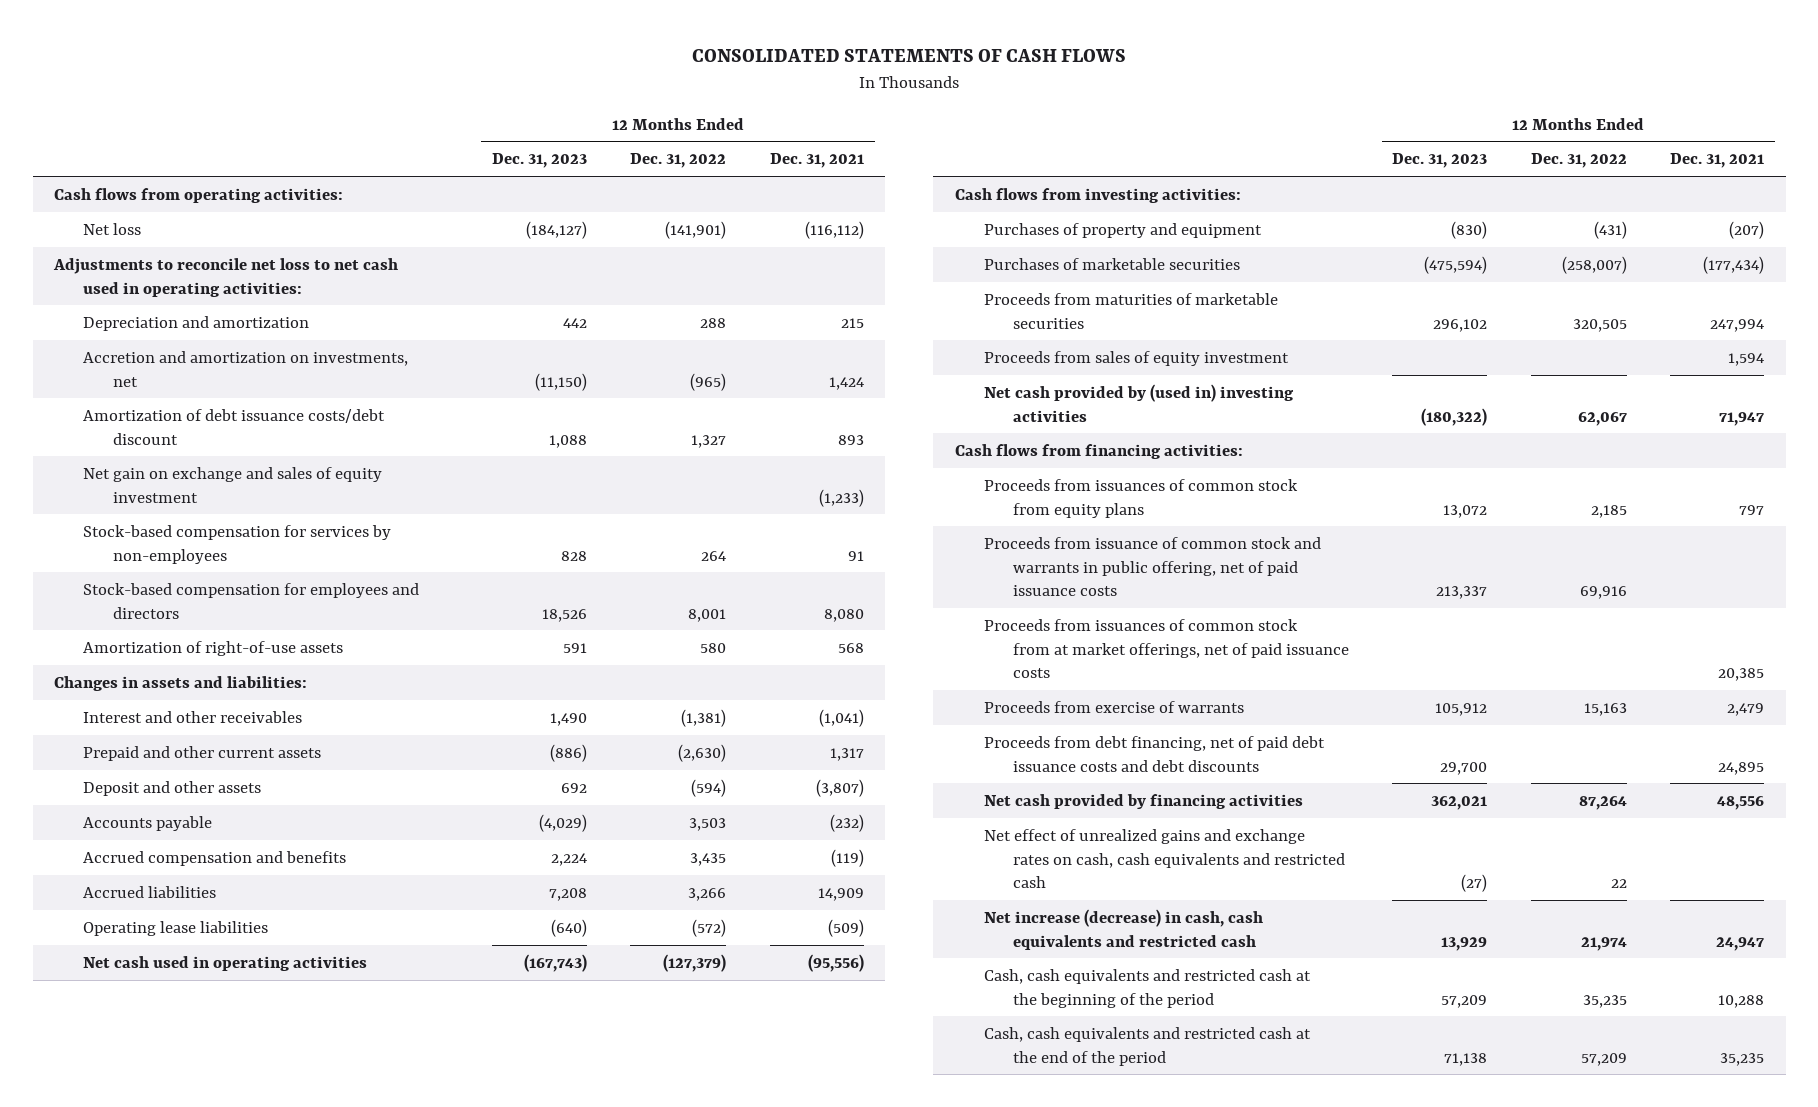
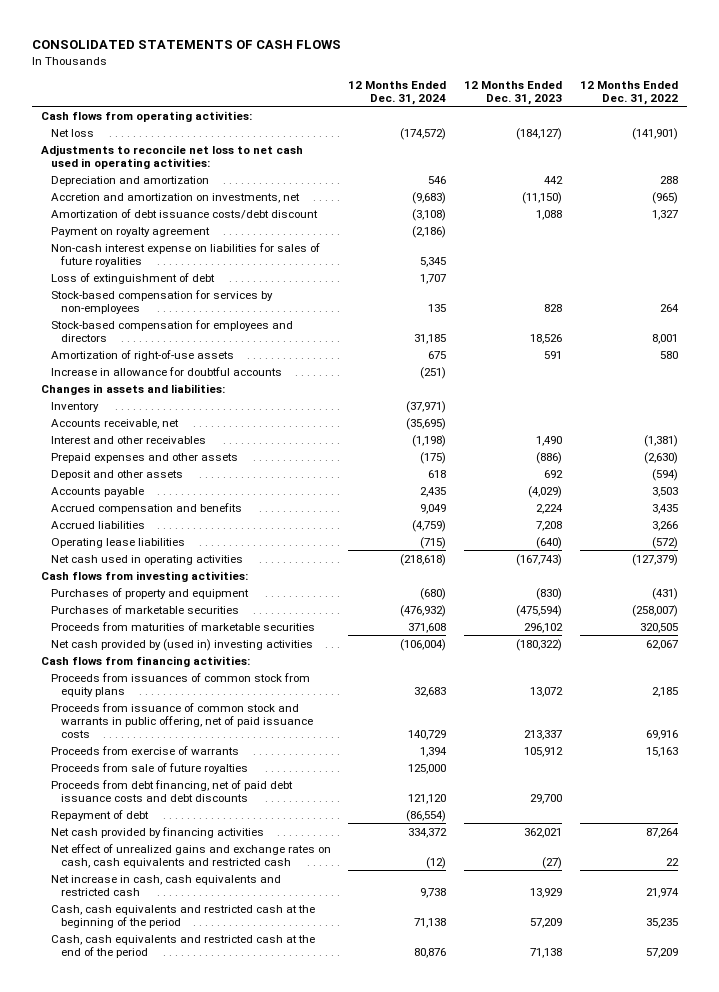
- | 12 Months Ended Dec. 31, 2023 | 12 Months Ended Dec. 31, 2022 | 12 Months Ended Dec. 31, 2021
+ | 12 Months Ended Dec. 31, 2024 | 12 Months Ended Dec. 31, 2023 | 12 Months Ended Dec. 31, 2022
- Net gain on exchange and sales of equity investment | | | (1,233)
+ Payment on royalty agreement | (2,186) | |
+ Non-cash interest expense on liabilities for sales of future royalities | 5,345 | |
+ Loss of extinguishment of debt | 1,707 | |
+ Increase in allowance for doubtful accounts | (251) | |
+ Inventory | (37,971) | |
+ Accounts receivable, net | (35,695) | |
- Prepaid and other current assets | (886) | (2,630) | 1,317
+ Prepaid expenses and other assets | (175) | (886) | (2,630)
- Proceeds from sales of equity investment | | | 1,594
- Proceeds from issuances of common stock from at market offerings, net of paid issuance costs | | | 20,385
+ Proceeds from sale of future royalties | 125,000 | |
+ Repayment of debt | (86,554) | |
- Net increase (decrease) in cash, cash equivalents and restricted cash | 13,929 | 21,974 | 24,947
+ Net increase in cash, cash equivalents and restricted cash | 9,738 | 13,929 | 21,974

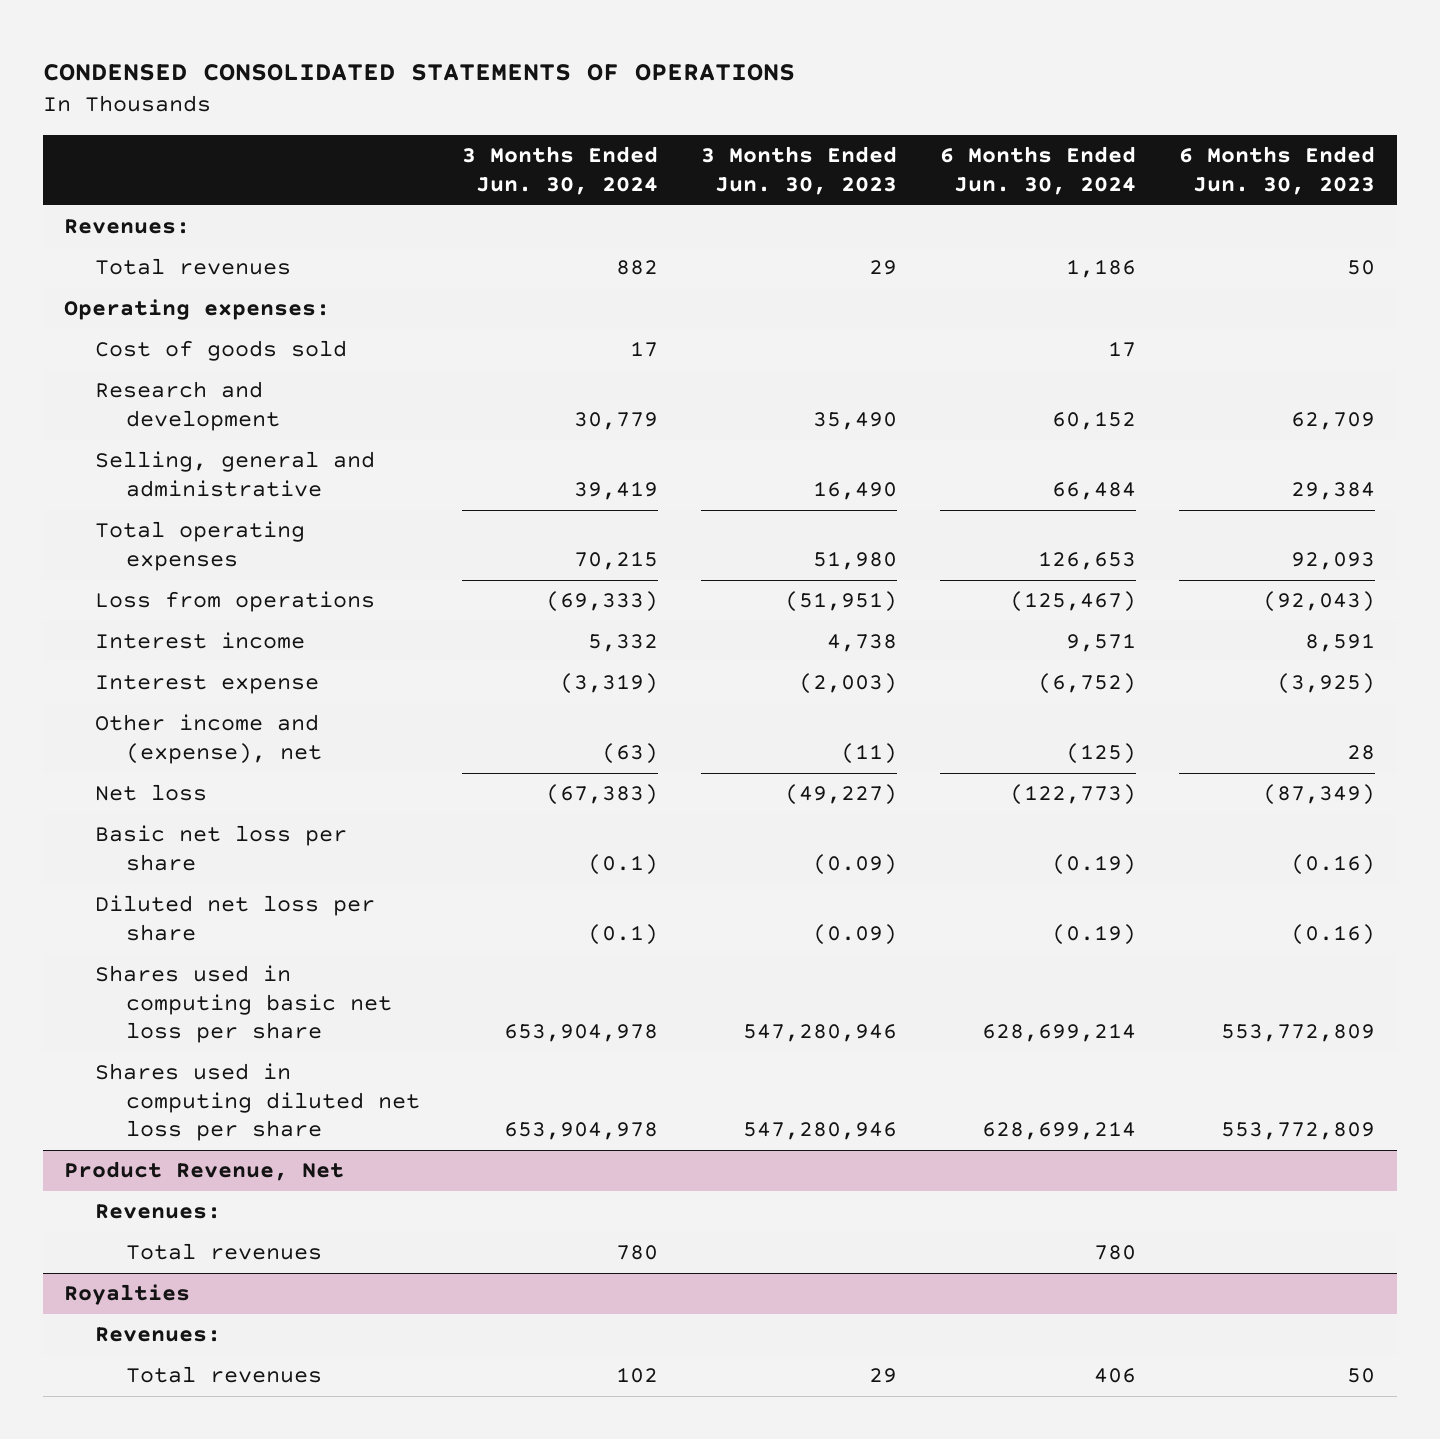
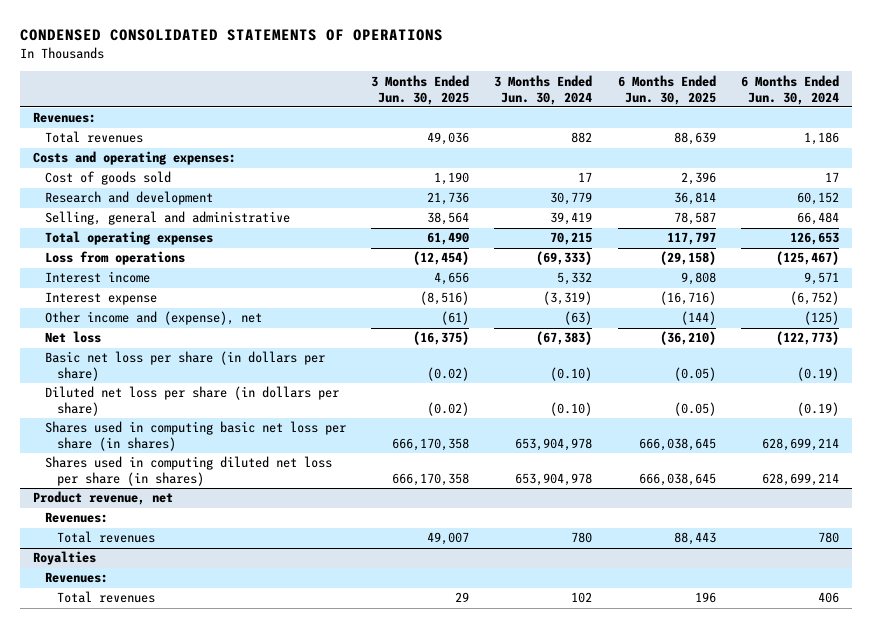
- | 3 Months Ended Jun. 30, 2024 | 3 Months Ended Jun. 30, 2023 | 6 Months Ended Jun. 30, 2024 | 6 Months Ended Jun. 30, 2023
+ | 3 Months Ended Jun. 30, 2025 | 3 Months Ended Jun. 30, 2024 | 6 Months Ended Jun. 30, 2025 | 6 Months Ended Jun. 30, 2024
- Operating expenses:
+ Costs and operating expenses:
- Basic net loss per share | (0.1) | (0.09) | (0.19) | (0.16)
- Diluted net loss per share | (0.1) | (0.09) | (0.19) | (0.16)
- Shares used in computing basic net loss per share | 653,904,978 | 547,280,946 | 628,699,214 | 553,772,809
- Shares used in computing diluted net loss per share | 653,904,978 | 547,280,946 | 628,699,214 | 553,772,809
- Product Revenue, Net
+ Basic net loss per share (in dollars per share) | (0.02) | (0.10) | (0.05) | (0.19)
+ Diluted net loss per share (in dollars per share) | (0.02) | (0.10) | (0.05) | (0.19)
+ Shares used in computing basic net loss per share (in shares) | 666,170,358 | 653,904,978 | 666,038,645 | 628,699,214
+ Shares used in computing diluted net loss per share (in shares) | 666,170,358 | 653,904,978 | 666,038,645 | 628,699,214
+ Product revenue, net

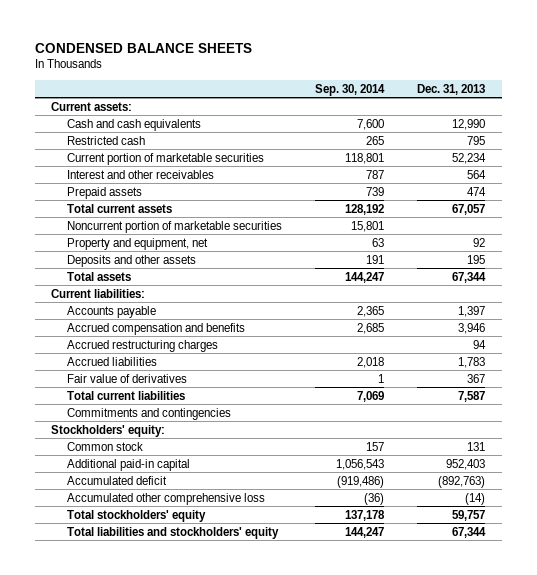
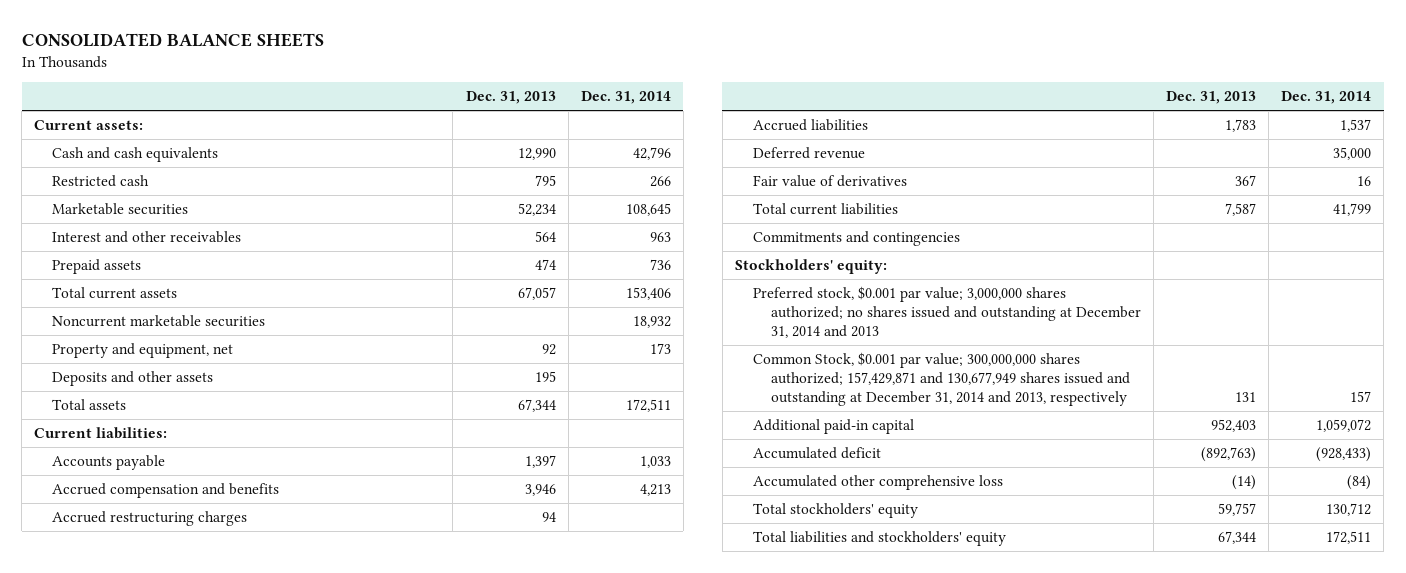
- CONDENSED BALANCE SHEETS
+ CONSOLIDATED BALANCE SHEETS
- | Sep. 30, 2014 | Dec. 31, 2013
+ | Dec. 31, 2013 | Dec. 31, 2014
- Current portion of marketable securities | 118,801 | 52,234
+ Marketable securities | 52,234 | 108,645
- Noncurrent portion of marketable securities | 15,801 |
+ Noncurrent marketable securities | | 18,932
+ Deferred revenue | | 35,000
- Common stock | 157 | 131
+ Preferred stock, $0.001 par value; 3,000,000 shares authorized; no shares issued and outstanding at December 31, 2014 and 2013
+ Common Stock, $0.001 par value; 300,000,000 shares authorized; 157,429,871 and 130,677,949 shares issued and outstanding at December 31, 2014 and 2013, respectively | 131 | 157

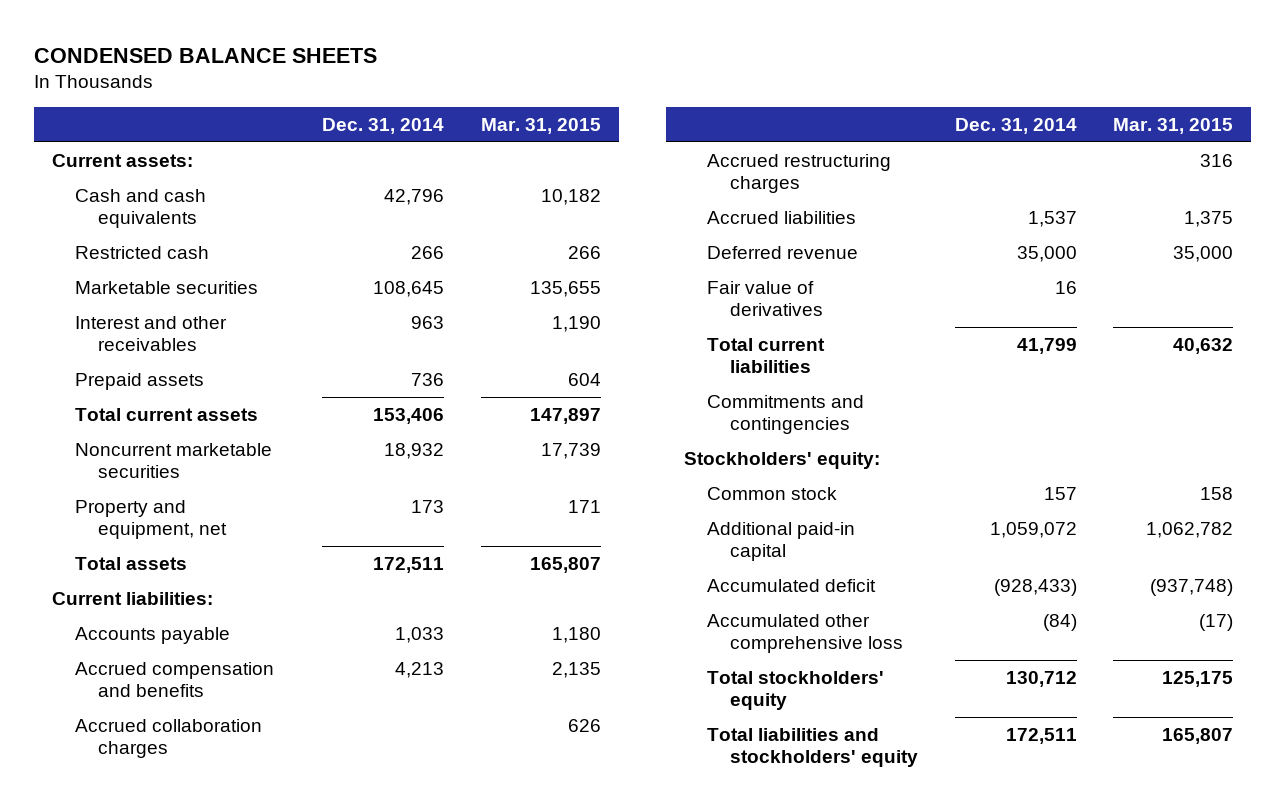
- CONSOLIDATED BALANCE SHEETS
+ CONDENSED BALANCE SHEETS
- | Dec. 31, 2013 | Dec. 31, 2014
+ | Dec. 31, 2014 | Mar. 31, 2015
- Deposits and other assets | 195 |
+ Accrued collaboration charges | | 626
- Preferred stock, $0.001 par value; 3,000,000 shares authorized; no shares issued and outstanding at December 31, 2014 and 2013
- Common Stock, $0.001 par value; 300,000,000 shares authorized; 157,429,871 and 130,677,949 shares issued and outstanding at December 31, 2014 and 2013, respectively | 131 | 157
+ Common stock | 157 | 158

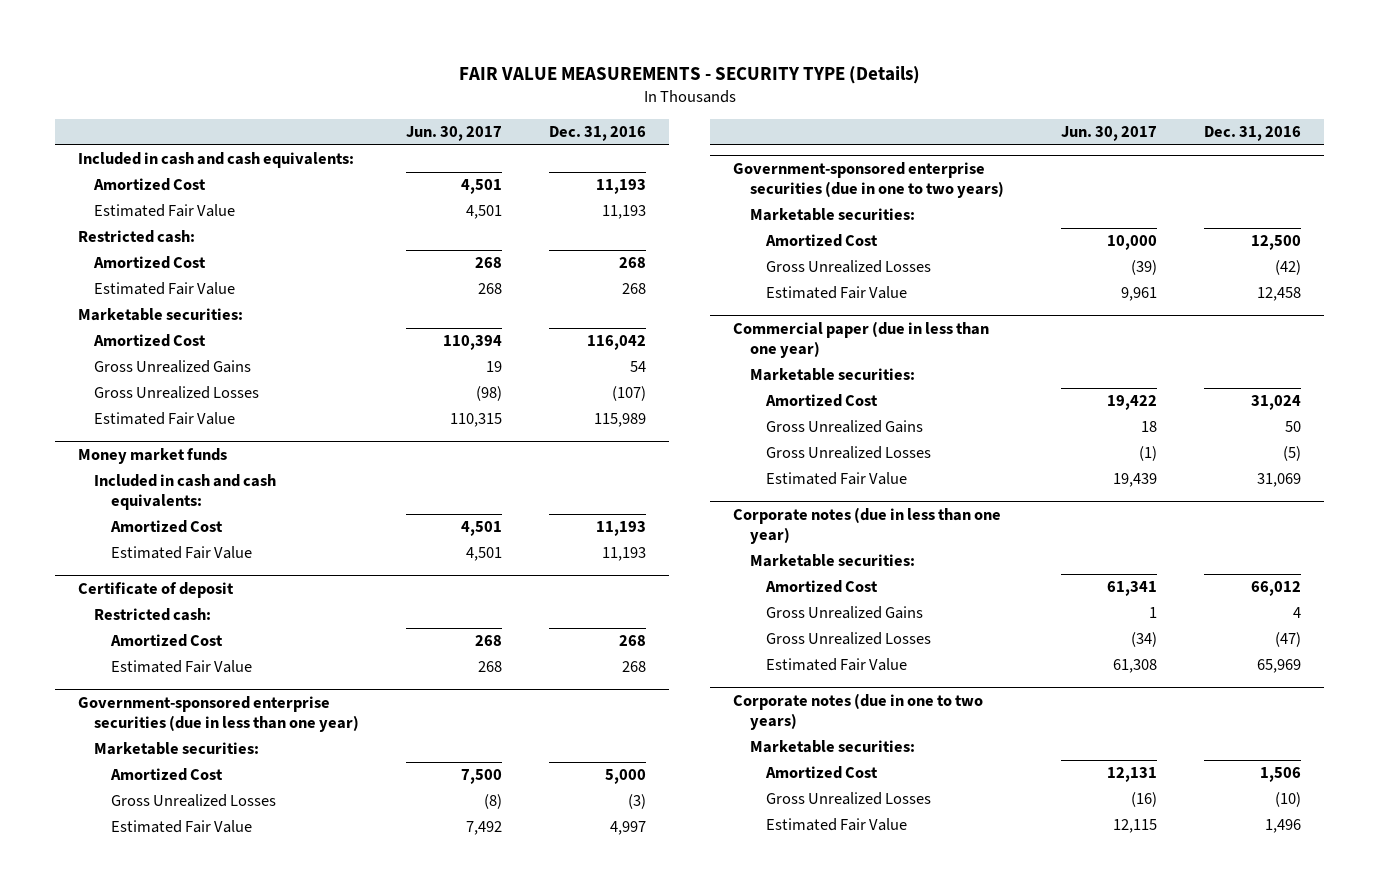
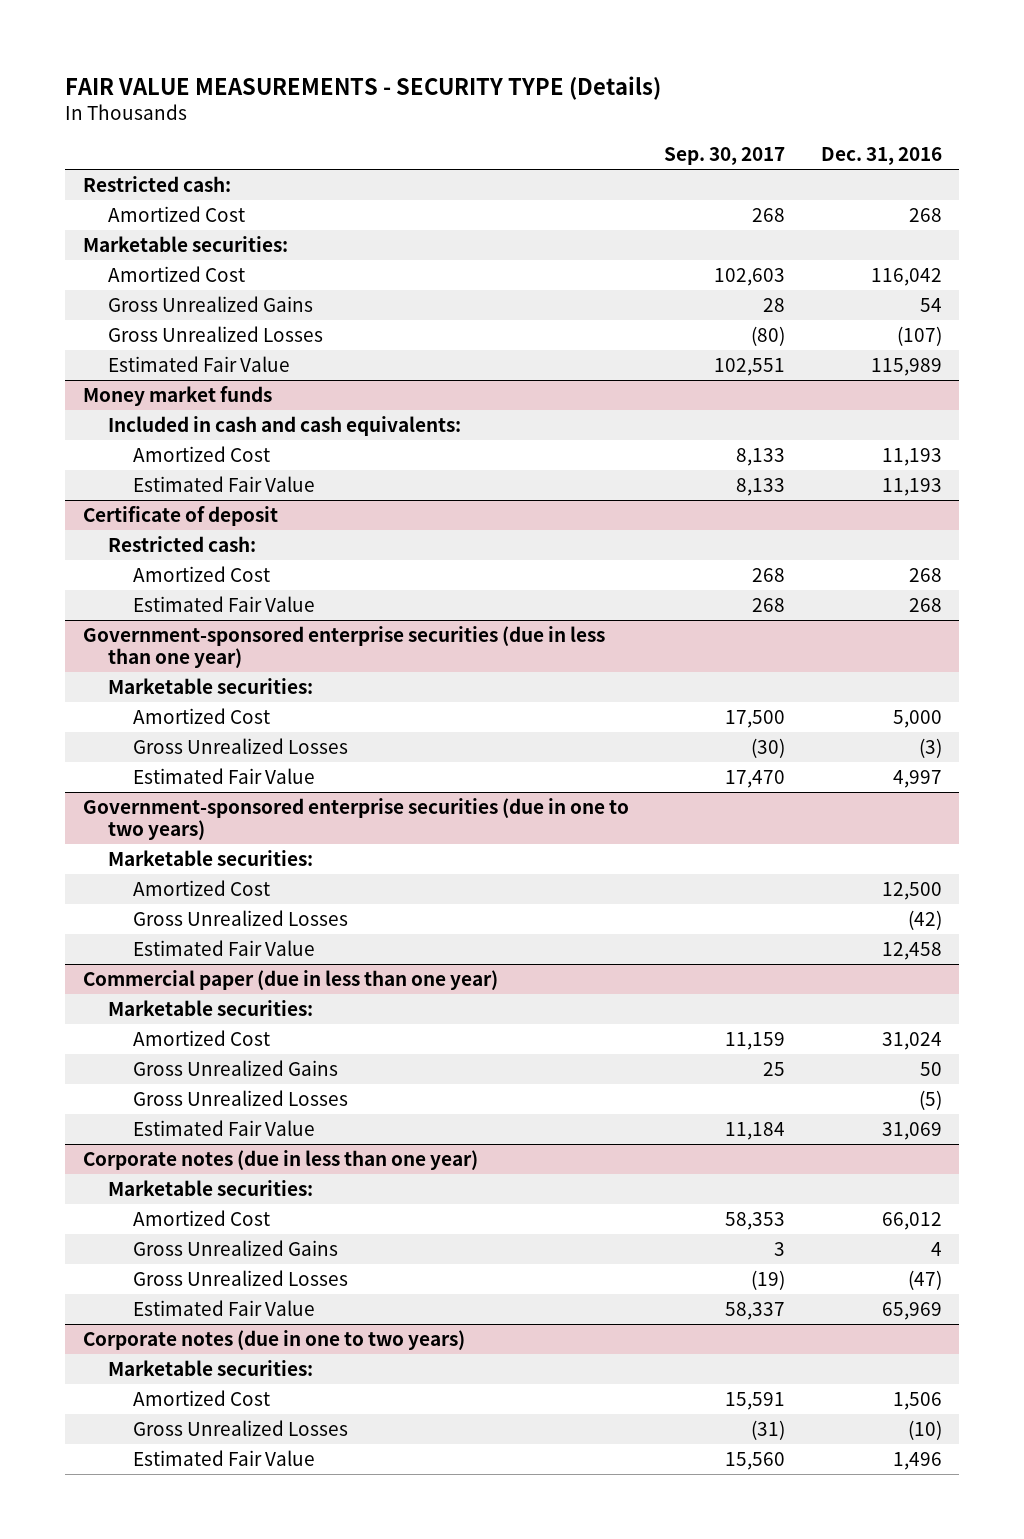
- | Jun. 30, 2017 | Dec. 31, 2016
+ | Sep. 30, 2017 | Dec. 31, 2016
- Included in cash and cash equivalents:
- Amortized Cost | 4,501 | 11,193
- Estimated Fair Value | 4,501 | 11,193
- Estimated Fair Value | 268 | 268

